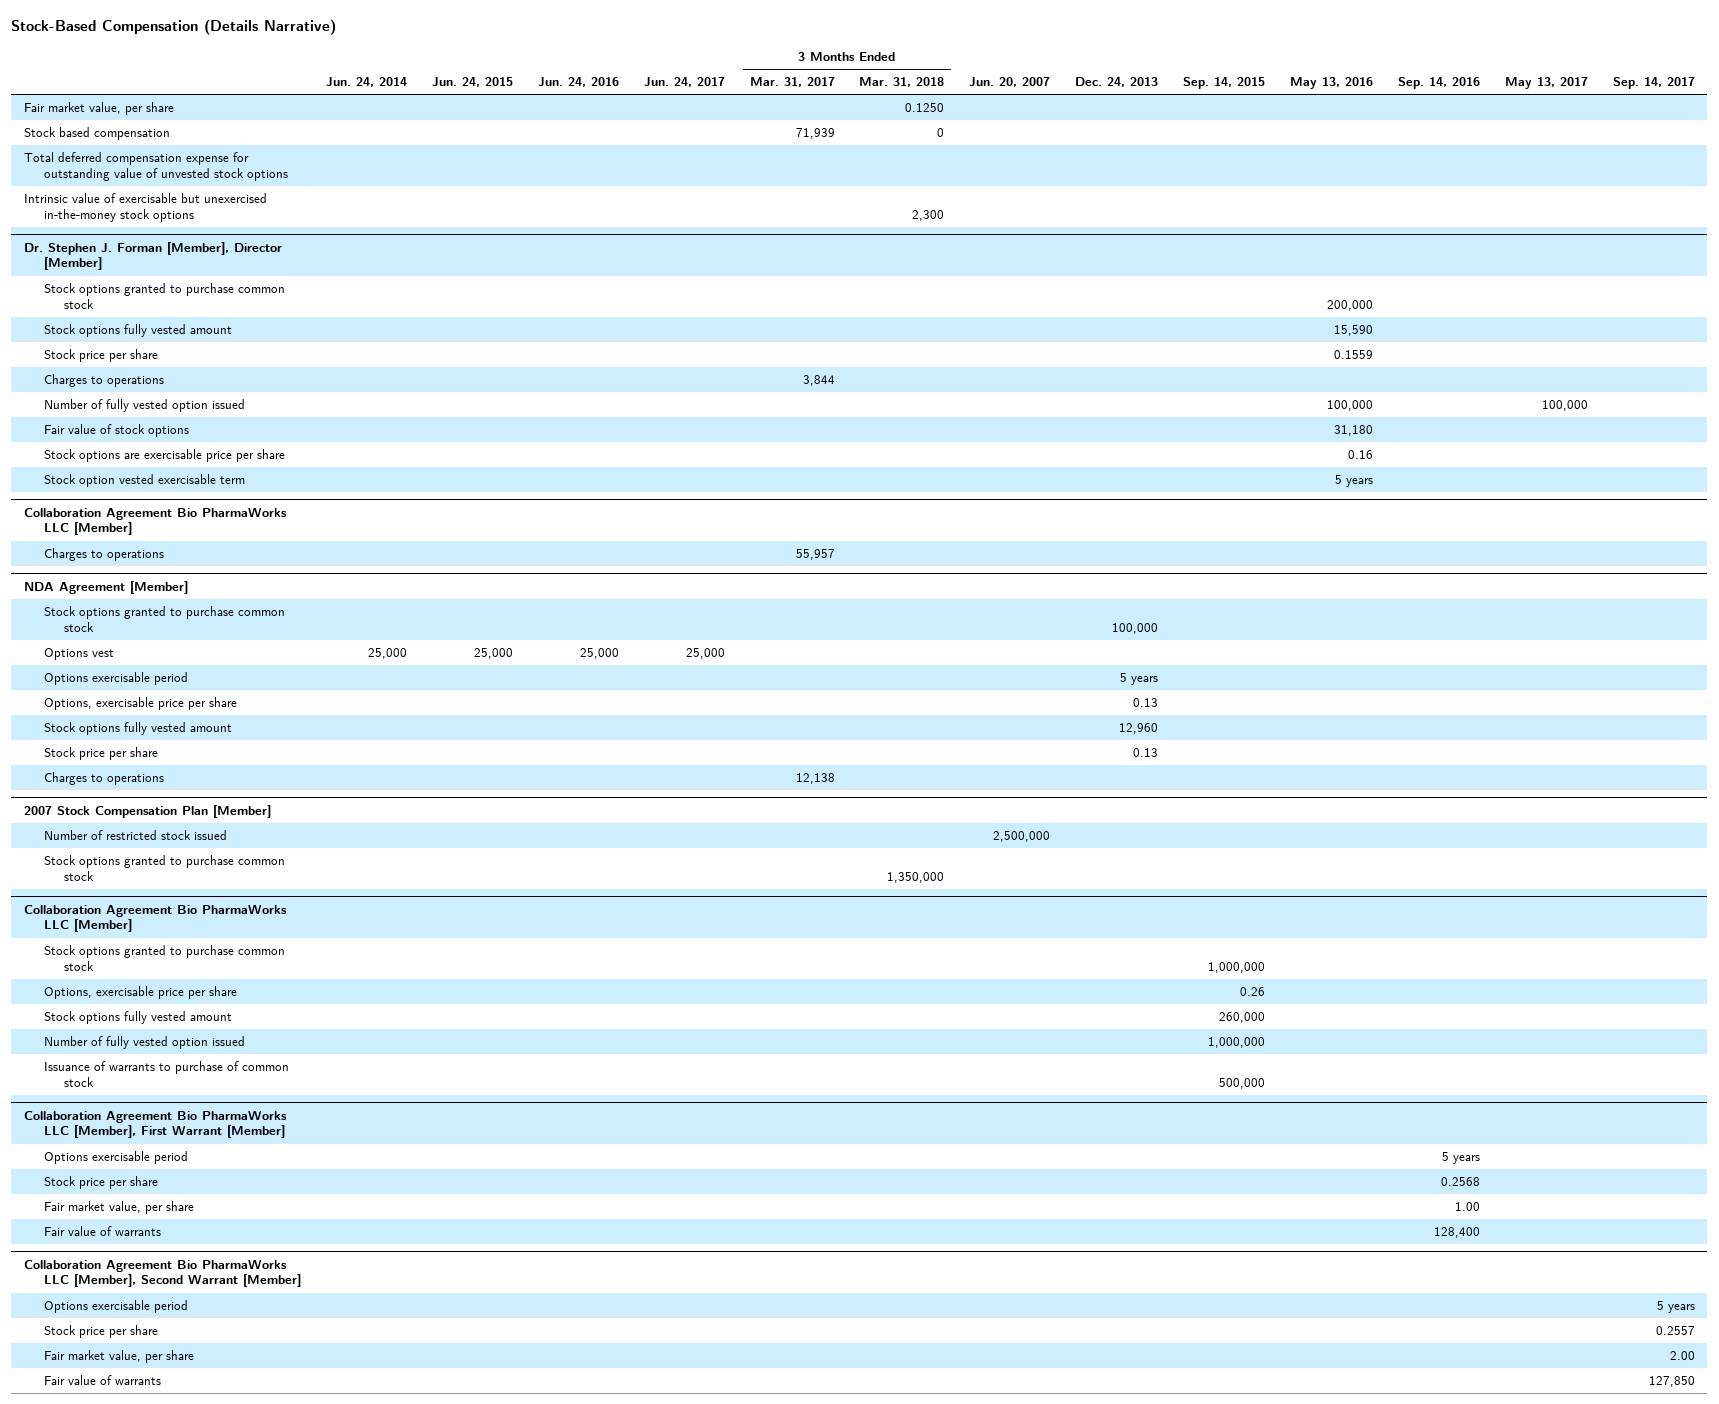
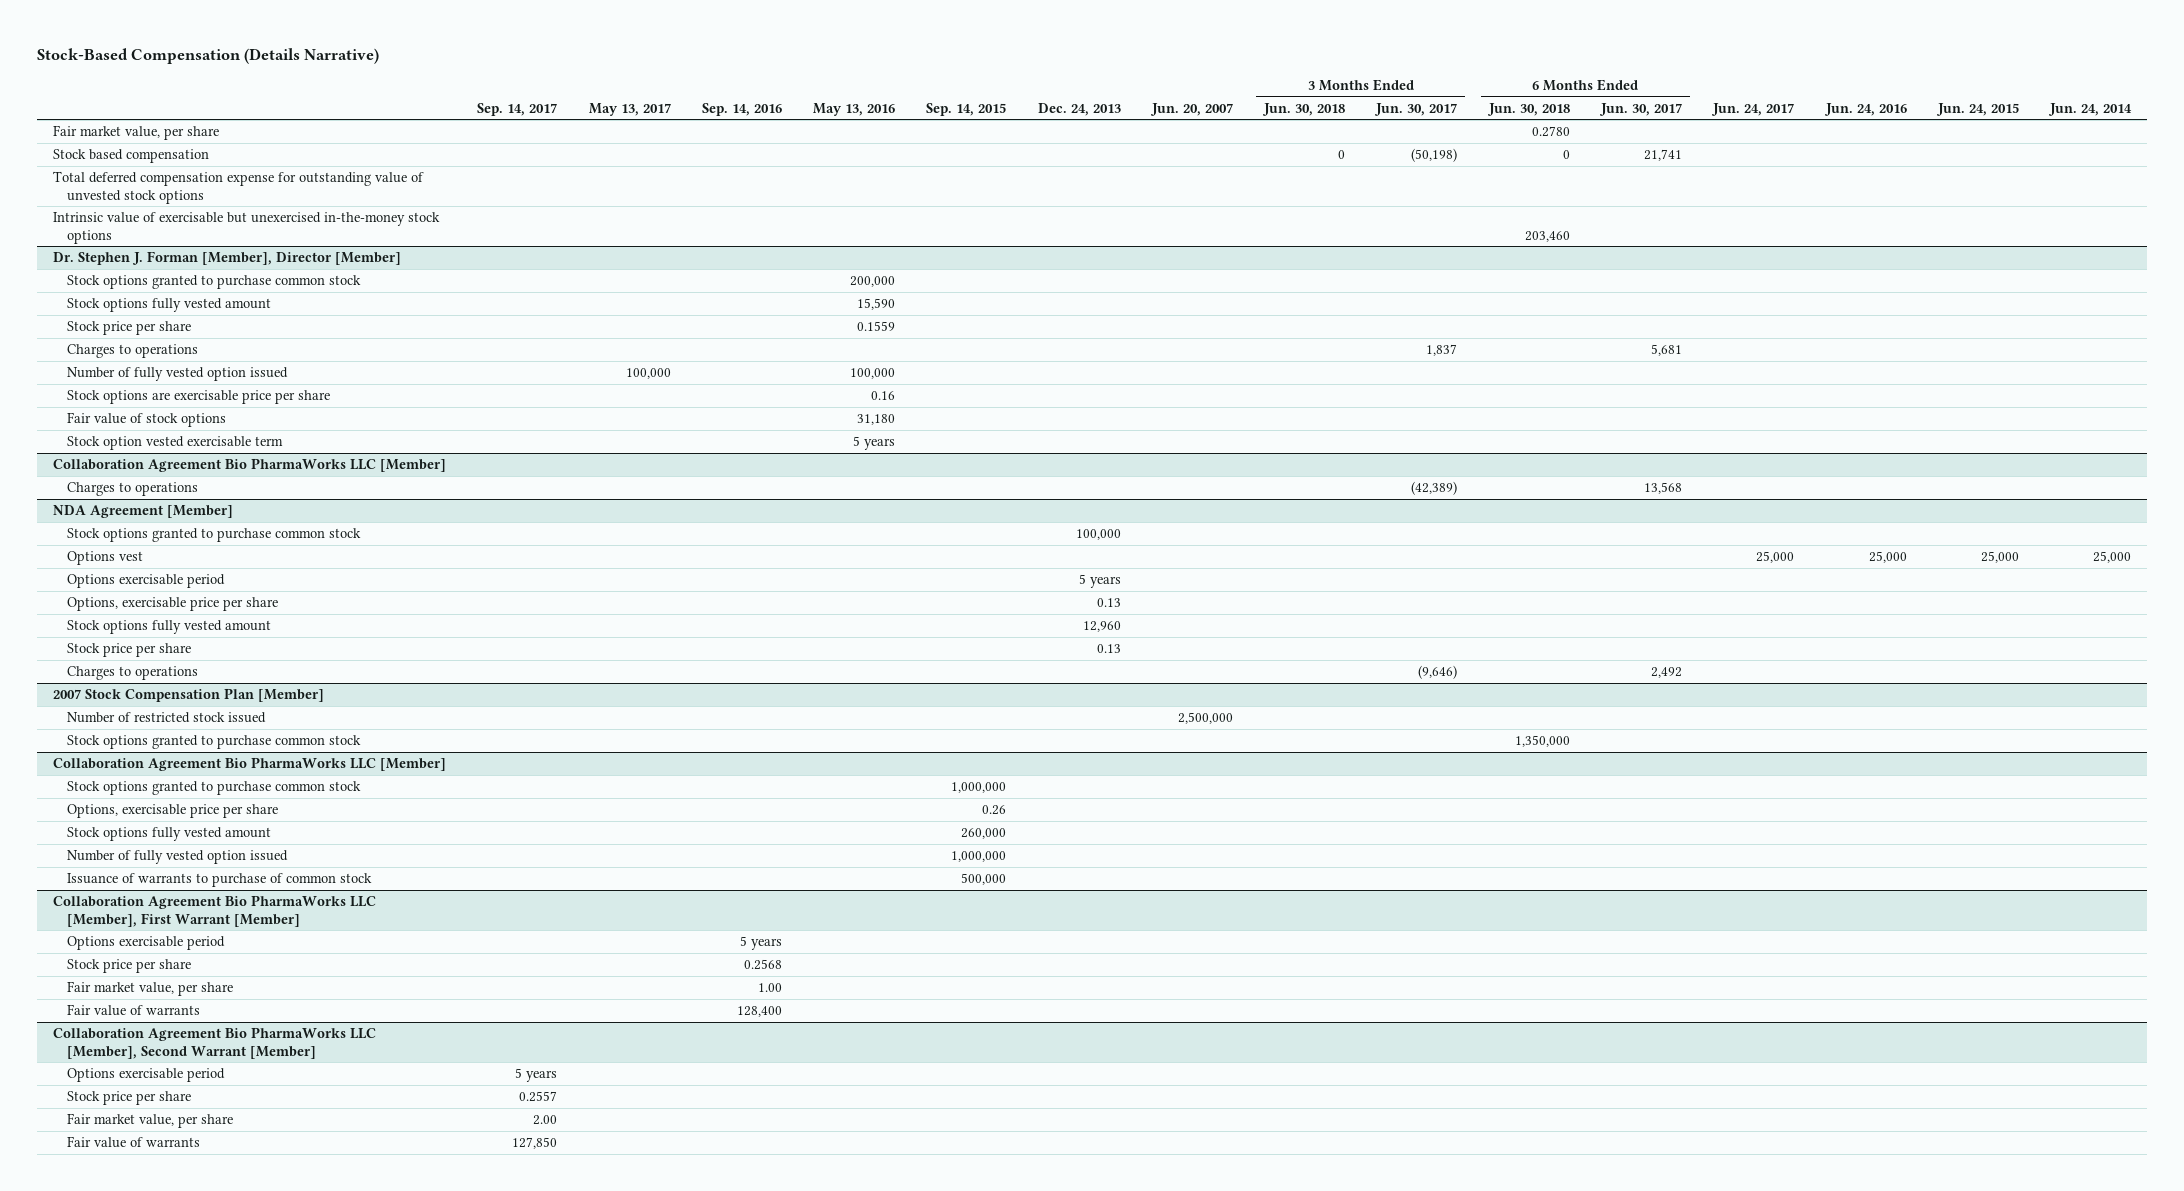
- | Jun. 24, 2014 | Jun. 24, 2015 | Jun. 24, 2016 | Jun. 24, 2017 | 3 Months Ended Mar. 31, 2017 | 3 Months Ended Mar. 31, 2018 | Jun. 20, 2007 | Dec. 24, 2013 | Sep. 14, 2015 | May 13, 2016 | Sep. 14, 2016 | May 13, 2017 | Sep. 14, 2017
+ | Sep. 14, 2017 | May 13, 2017 | Sep. 14, 2016 | May 13, 2016 | Sep. 14, 2015 | Dec. 24, 2013 | Jun. 20, 2007 | 3 Months Ended Jun. 30, 2018 | 3 Months Ended Jun. 30, 2017 | 6 Months Ended Jun. 30, 2018 | 6 Months Ended Jun. 30, 2017 | Jun. 24, 2017 | Jun. 24, 2016 | Jun. 24, 2015 | Jun. 24, 2014
@ Dr. Stephen J. Forman [Member], Director [Member]
moved down: Fair value of stock options | | | | 31,180 | | | | | | | | | | |

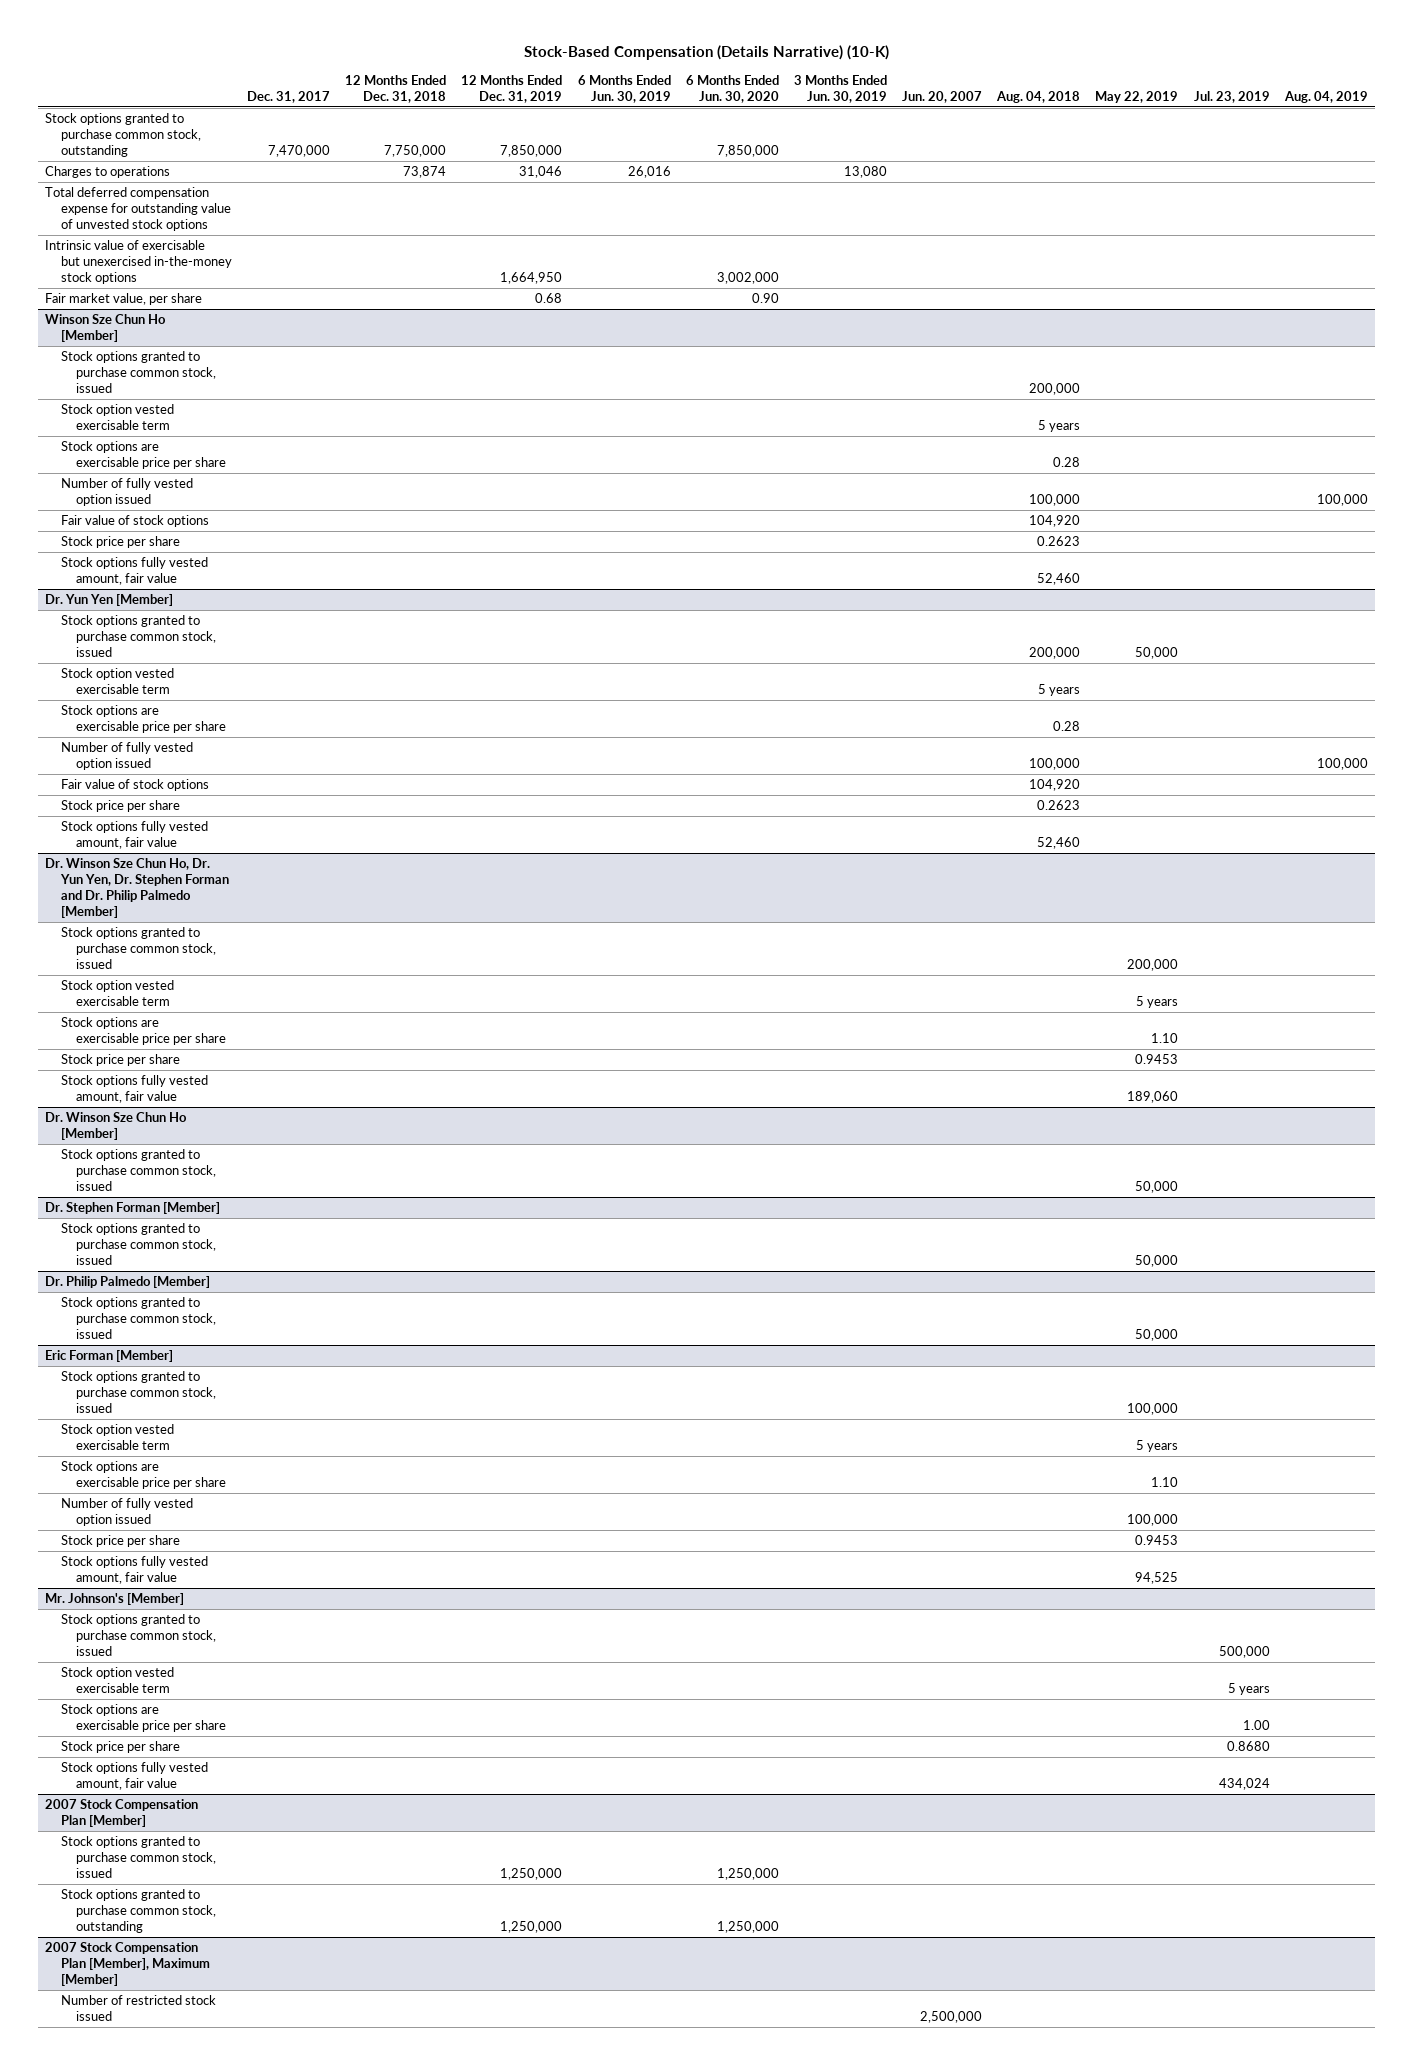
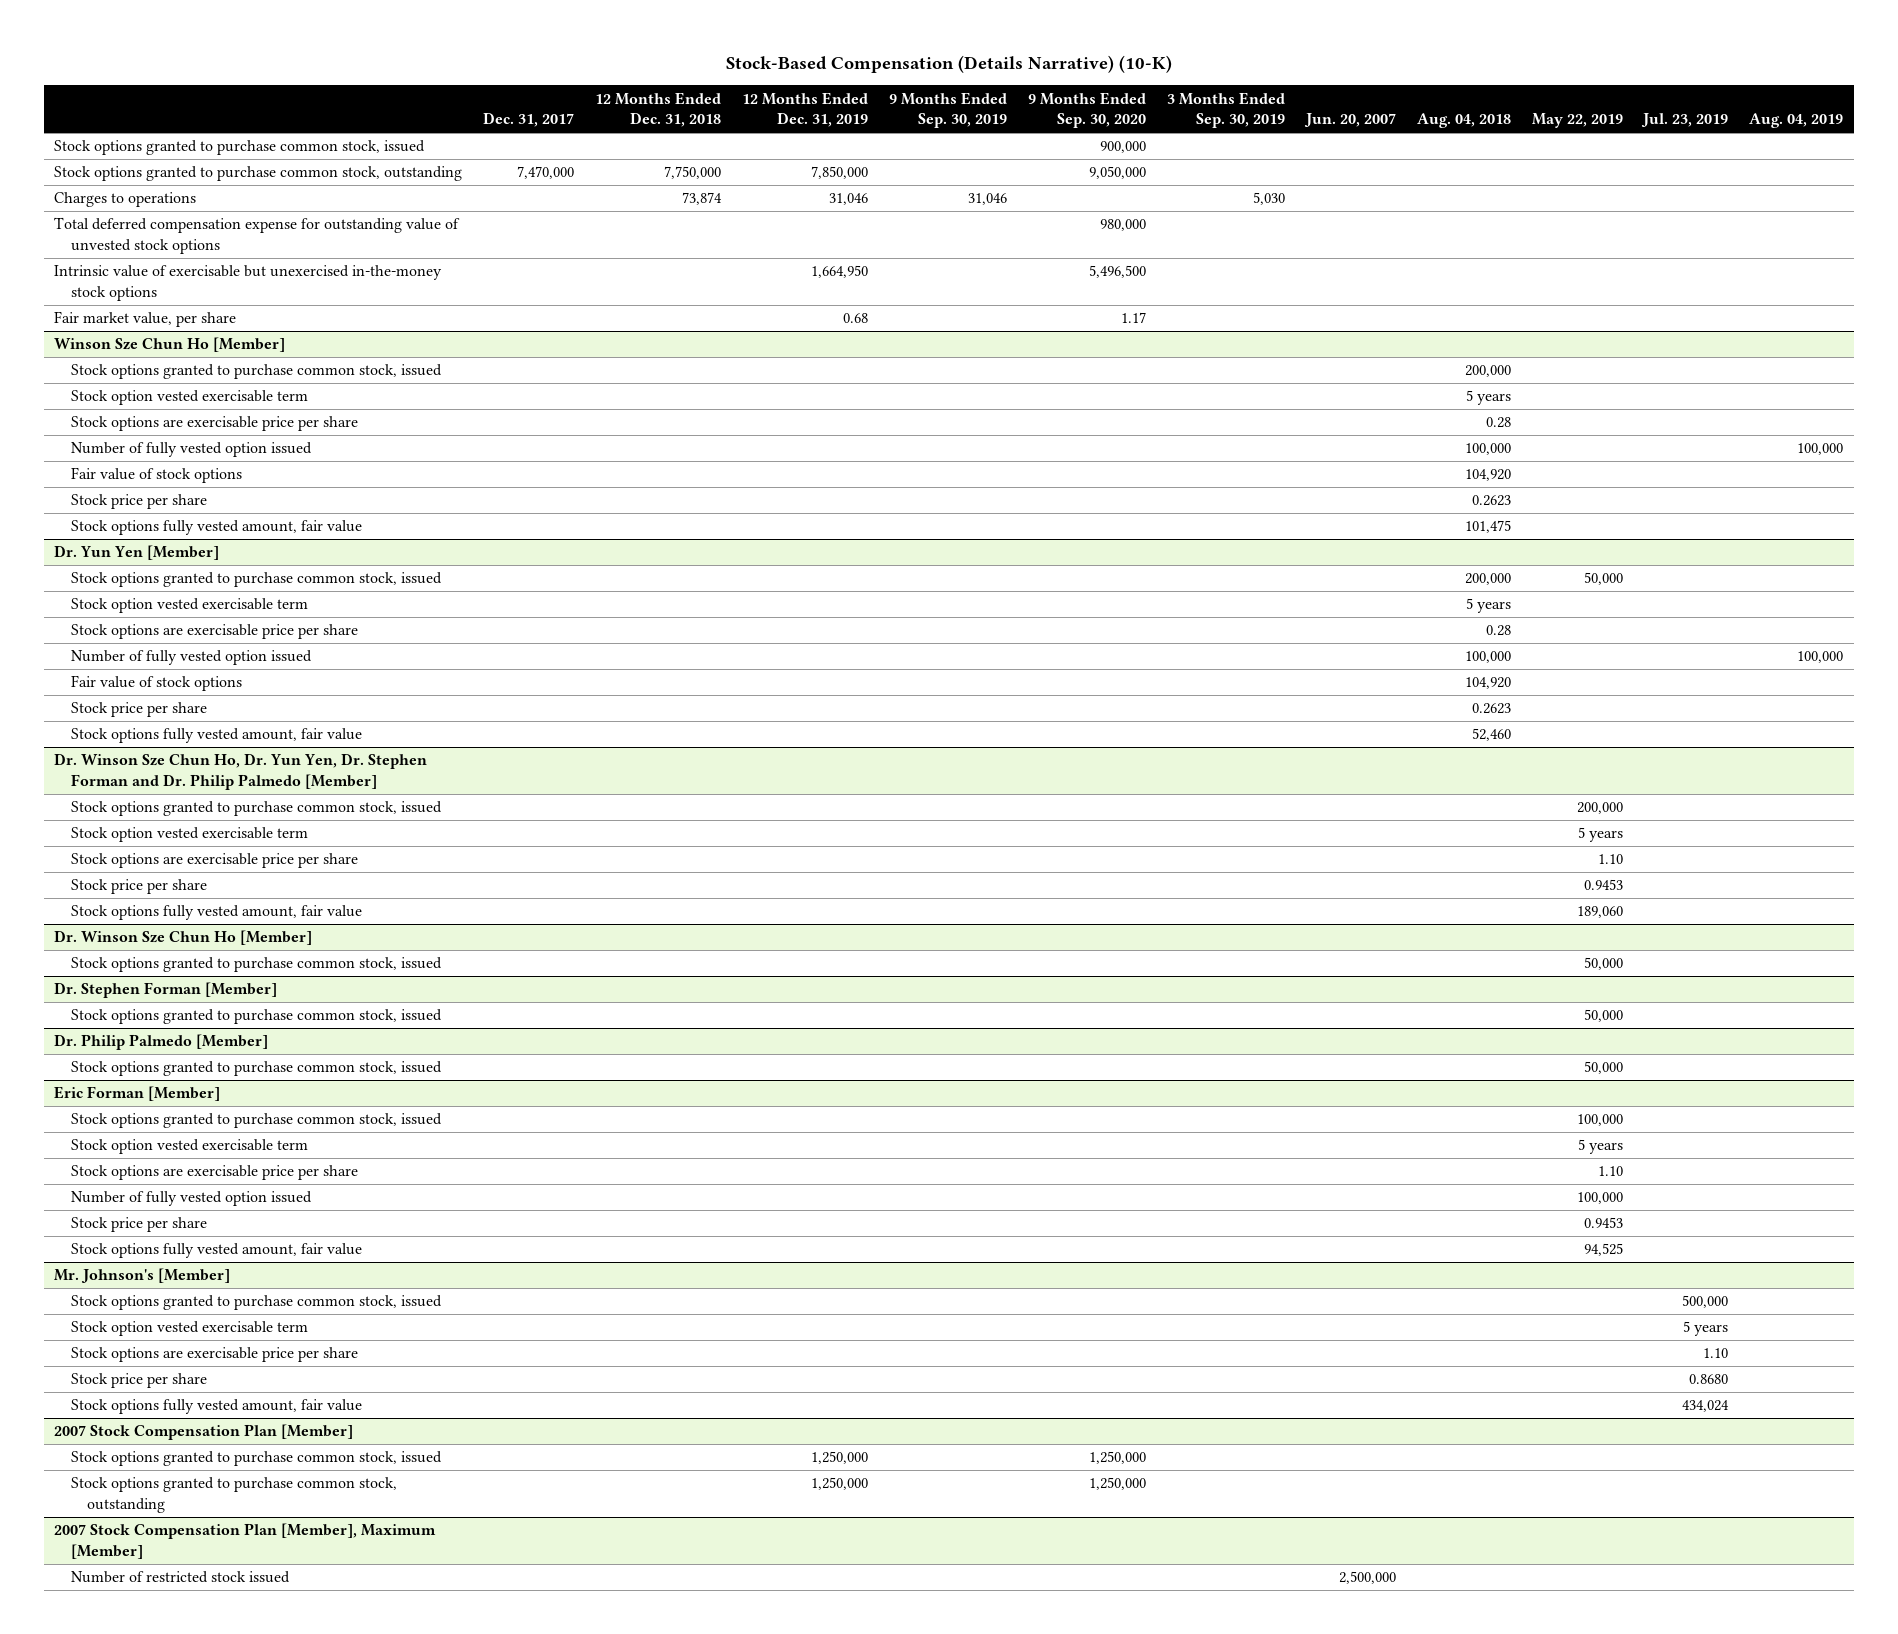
- | Dec. 31, 2017 | 12 Months Ended Dec. 31, 2018 | 12 Months Ended Dec. 31, 2019 | 6 Months Ended Jun. 30, 2019 | 6 Months Ended Jun. 30, 2020 | 3 Months Ended Jun. 30, 2019 | Jun. 20, 2007 | Aug. 04, 2018 | May 22, 2019 | Jul. 23, 2019 | Aug. 04, 2019
+ | Dec. 31, 2017 | 12 Months Ended Dec. 31, 2018 | 12 Months Ended Dec. 31, 2019 | 9 Months Ended Sep. 30, 2019 | 9 Months Ended Sep. 30, 2020 | 3 Months Ended Sep. 30, 2019 | Jun. 20, 2007 | Aug. 04, 2018 | May 22, 2019 | Jul. 23, 2019 | Aug. 04, 2019
+ Stock options granted to purchase common stock, issued | | | | | 900,000 | | | | | |
@ Winson Sze Chun Ho [Member]
- Stock options fully vested amount, fair value | | | | | | | | 52,460 | | |
+ Stock options fully vested amount, fair value | | | | | | | | 101,475 | | |
@ Mr. Johnson's [Member]
- Stock options are exercisable price per share | | | | | | | | | | 1.00 |
+ Stock options are exercisable price per share | | | | | | | | | | 1.10 |

